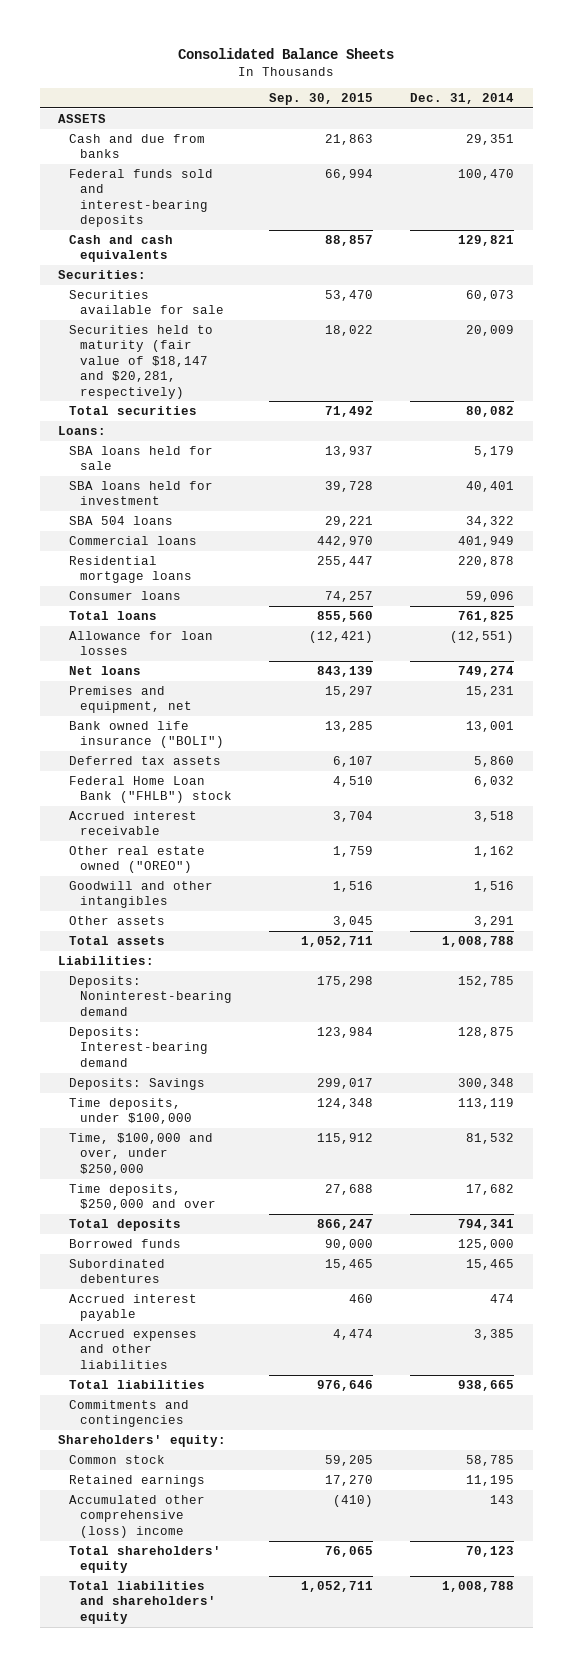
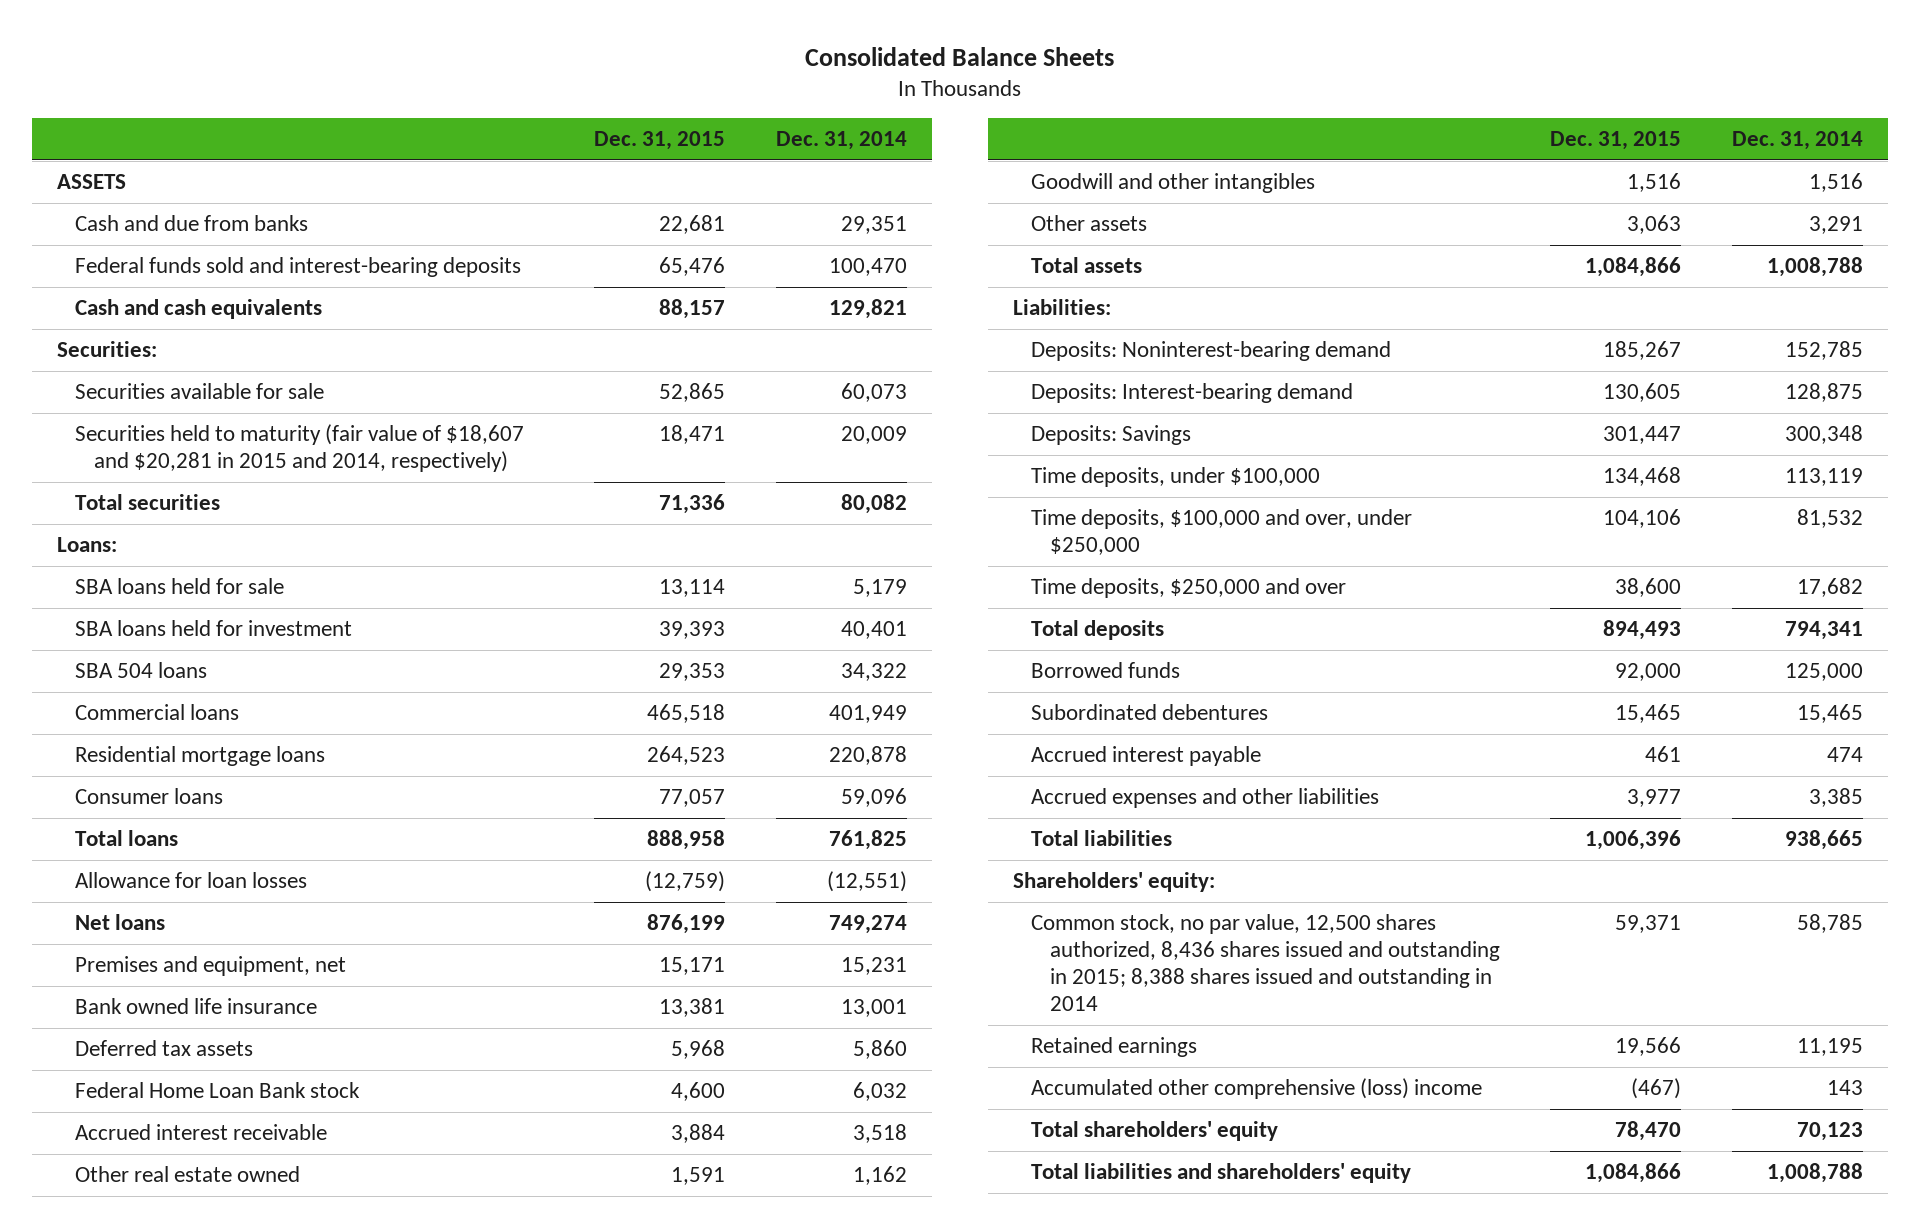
- | Sep. 30, 2015 | Dec. 31, 2014
+ | Dec. 31, 2015 | Dec. 31, 2014
- Securities held to maturity (fair value of $18,147 and $20,281, respectively) | 18,022 | 20,009
+ Securities held to maturity (fair value of $18,607 and $20,281 in 2015 and 2014, respectively) | 18,471 | 20,009
- Bank owned life insurance ("BOLI") | 13,285 | 13,001
+ Bank owned life insurance | 13,381 | 13,001
- Federal Home Loan Bank ("FHLB") stock | 4,510 | 6,032
+ Federal Home Loan Bank stock | 4,600 | 6,032
- Other real estate owned ("OREO") | 1,759 | 1,162
+ Other real estate owned | 1,591 | 1,162
- Time, $100,000 and over, under $250,000 | 115,912 | 81,532
+ Time deposits, $100,000 and over, under $250,000 | 104,106 | 81,532
- Commitments and contingencies
- Common stock | 59,205 | 58,785
+ Common stock, no par value, 12,500 shares authorized, 8,436 shares issued and outstanding in 2015; 8,388 shares issued and outstanding in 2014 | 59,371 | 58,785

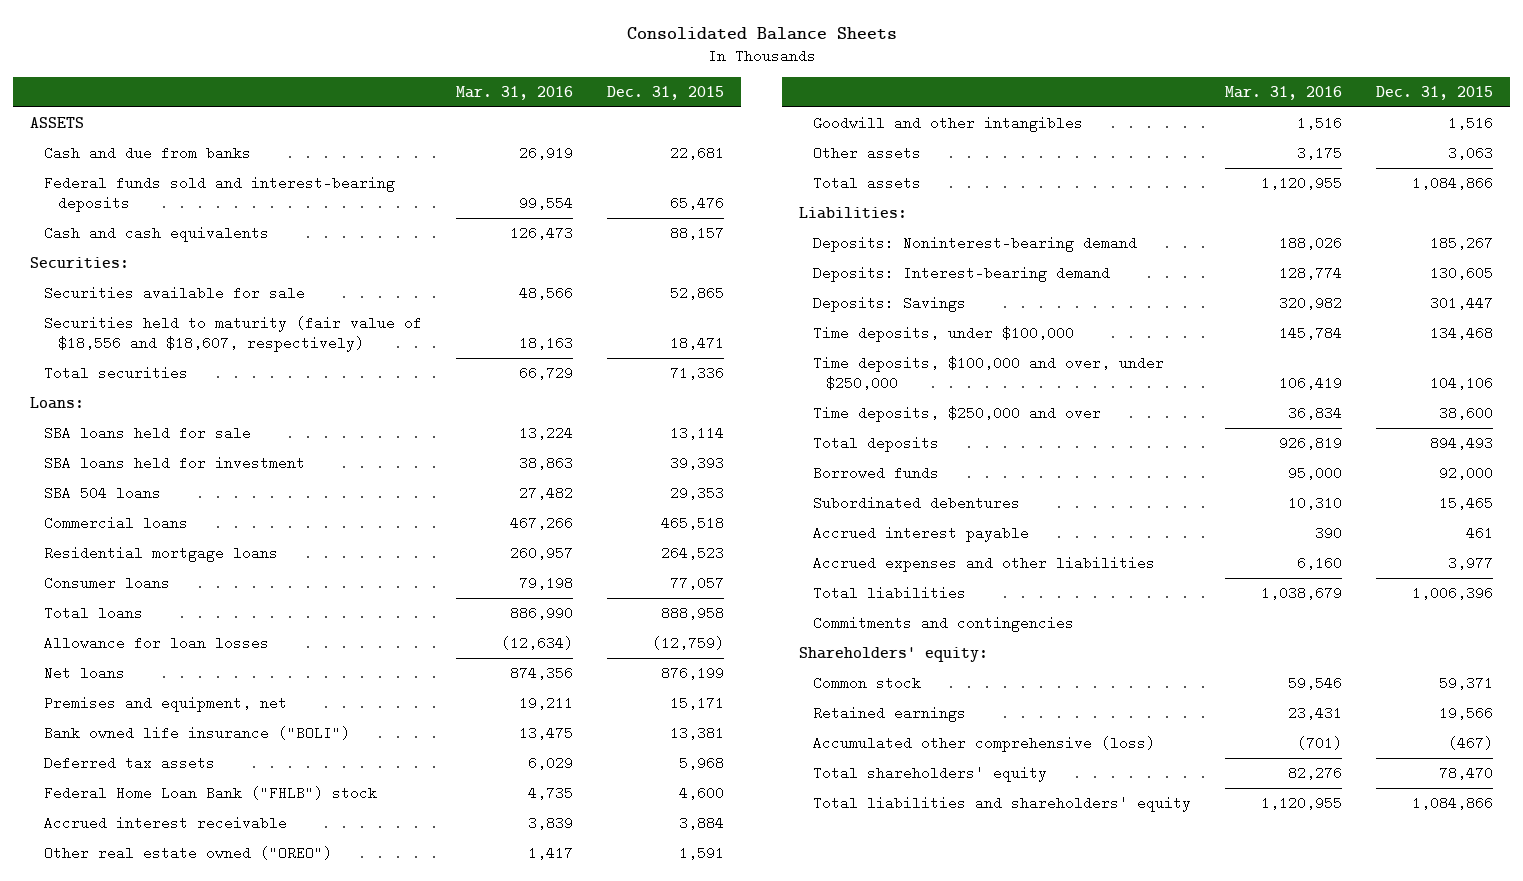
- | Dec. 31, 2015 | Dec. 31, 2014
+ | Mar. 31, 2016 | Dec. 31, 2015
- Securities held to maturity (fair value of $18,607 and $20,281 in 2015 and 2014, respectively) | 18,471 | 20,009
+ Securities held to maturity (fair value of $18,556 and $18,607, respectively) | 18,163 | 18,471
- Bank owned life insurance | 13,381 | 13,001
+ Bank owned life insurance ("BOLI") | 13,475 | 13,381
- Federal Home Loan Bank stock | 4,600 | 6,032
+ Federal Home Loan Bank ("FHLB") stock | 4,735 | 4,600
- Other real estate owned | 1,591 | 1,162
+ Other real estate owned ("OREO") | 1,417 | 1,591
+ Commitments and contingencies
- Common stock, no par value, 12,500 shares authorized, 8,436 shares issued and outstanding in 2015; 8,388 shares issued and outstanding in 2014 | 59,371 | 58,785
+ Common stock | 59,546 | 59,371
- Accumulated other comprehensive (loss) income | (467) | 143
+ Accumulated other comprehensive (loss) | (701) | (467)

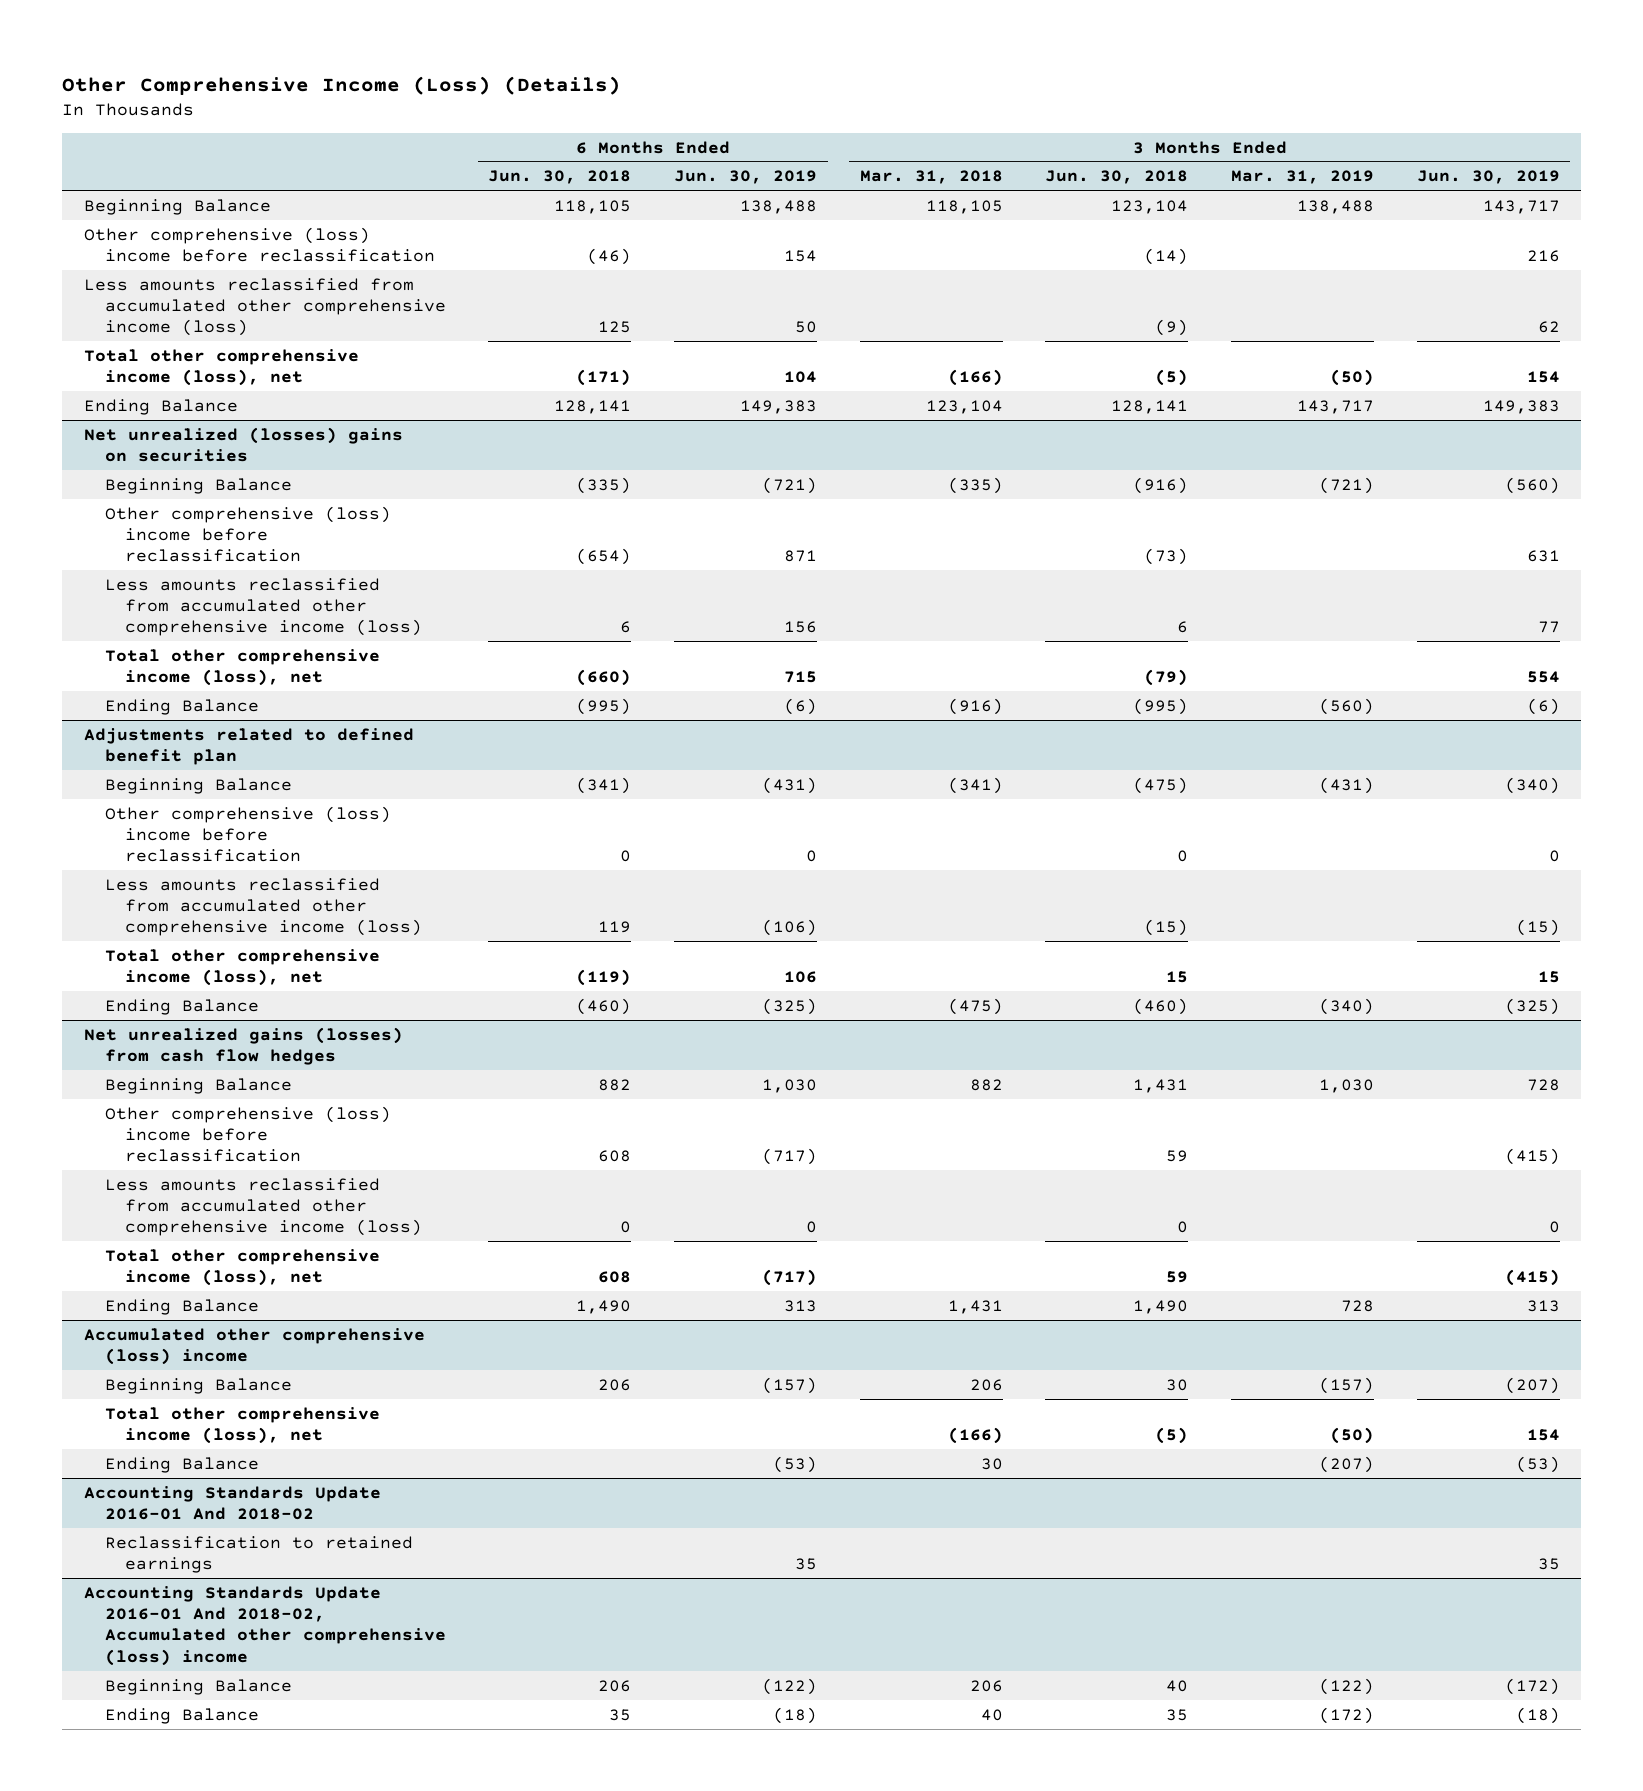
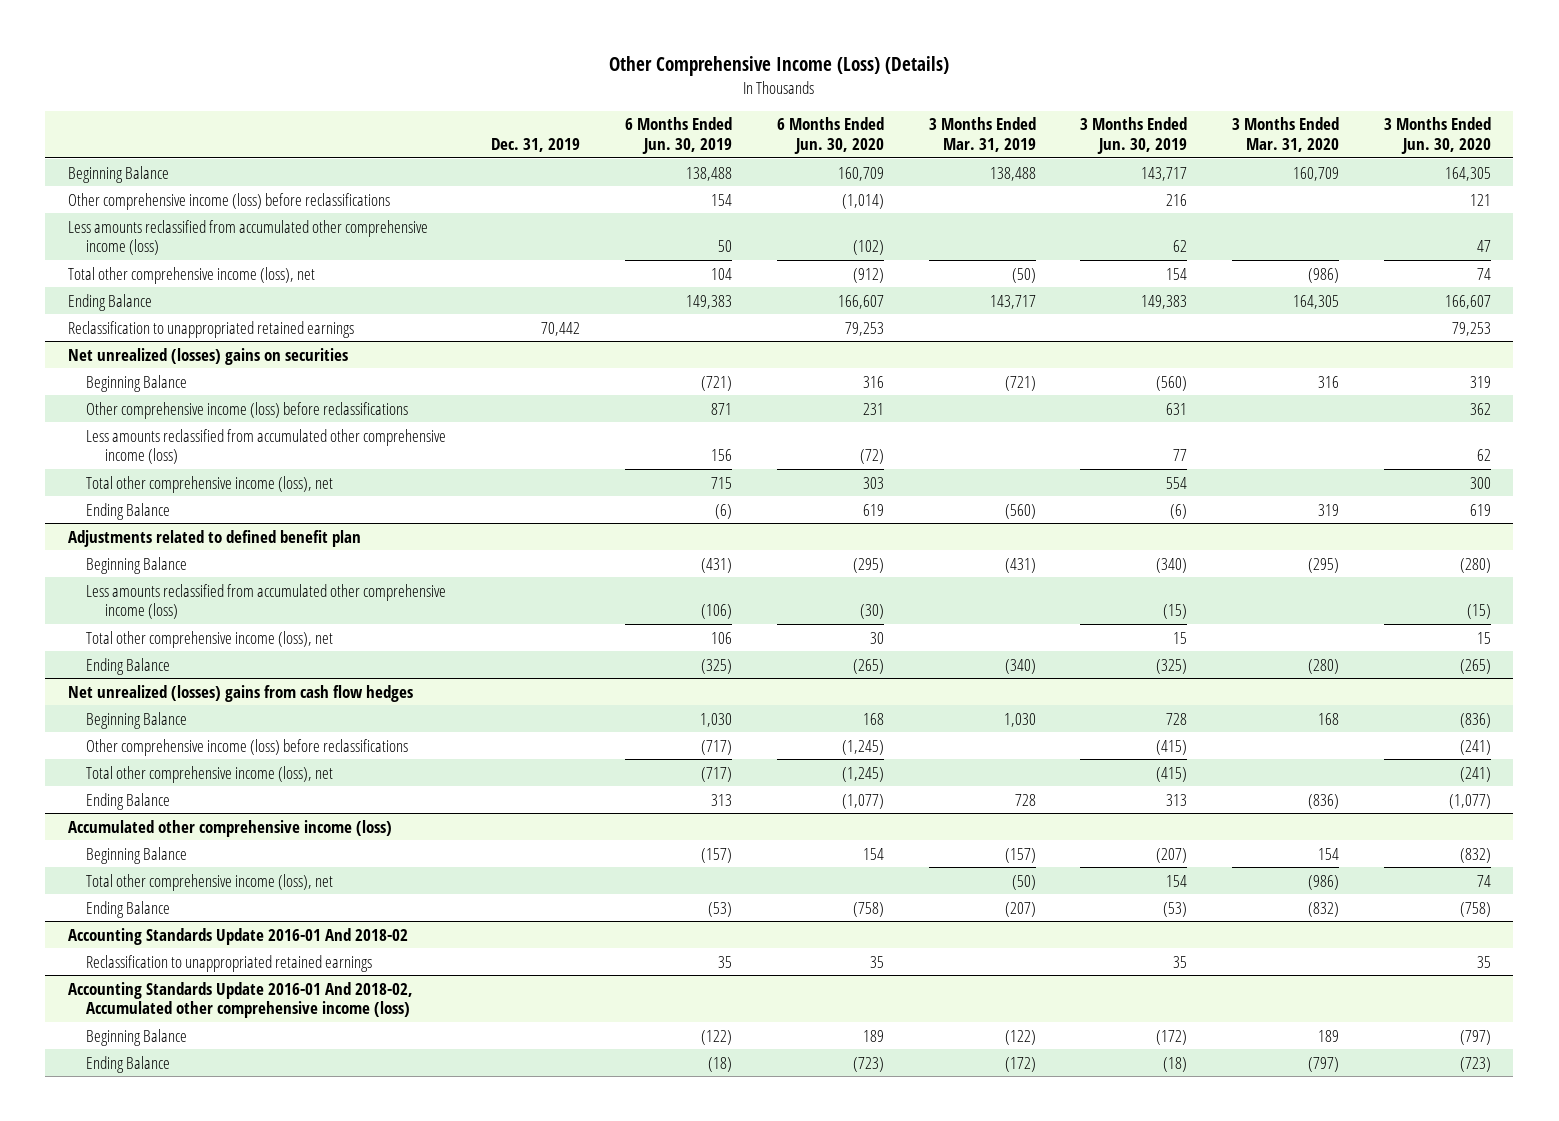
- | 6 Months Ended Jun. 30, 2018 | 6 Months Ended Jun. 30, 2019 | 3 Months Ended Mar. 31, 2018 | 3 Months Ended Jun. 30, 2018 | 3 Months Ended Mar. 31, 2019 | 3 Months Ended Jun. 30, 2019
+ | Dec. 31, 2019 | 6 Months Ended Jun. 30, 2019 | 6 Months Ended Jun. 30, 2020 | 3 Months Ended Mar. 31, 2019 | 3 Months Ended Jun. 30, 2019 | 3 Months Ended Mar. 31, 2020 | 3 Months Ended Jun. 30, 2020
- Other comprehensive (loss) income before reclassification | (46) | 154 | | (14) | | 216
+ Other comprehensive income (loss) before reclassifications | | 154 | (1,014) | | 216 | | 121
+ Reclassification to unappropriated retained earnings | 70,442 | | 79,253 | | | | 79,253
@ Net unrealized (losses) gains on securities
- Other comprehensive (loss) income before reclassification | (654) | 871 | | (73) | | 631
+ Other comprehensive income (loss) before reclassifications | | 871 | 231 | | 631 | | 362
@ Adjustments related to defined benefit plan
- Other comprehensive (loss) income before reclassification | 0 | 0 | | 0 | | 0
- Net unrealized gains (losses) from cash flow hedges
+ Net unrealized (losses) gains from cash flow hedges
- Other comprehensive (loss) income before reclassification | 608 | (717) | | 59 | | (415)
- Less amounts reclassified from accumulated other comprehensive income (loss) | 0 | 0 | | 0 | | 0
+ Other comprehensive income (loss) before reclassifications | | (717) | (1,245) | | (415) | | (241)
- Accumulated other comprehensive (loss) income
+ Accumulated other comprehensive income (loss)
@ Accounting Standards Update 2016-01 And 2018-02
- Reclassification to retained earnings | | 35 | | | | 35
- Accounting Standards Update 2016-01 And 2018-02, Accumulated other comprehensive (loss) income
@ Accounting Standards Update 2016-01 And 2018-02
+ Reclassification to unappropriated retained earnings | | 35 | 35 | | 35 | | 35
+ Accounting Standards Update 2016-01 And 2018-02, Accumulated other comprehensive income (loss)

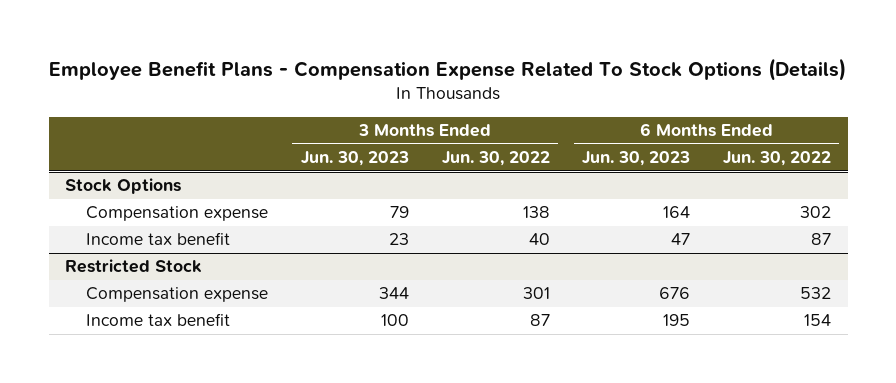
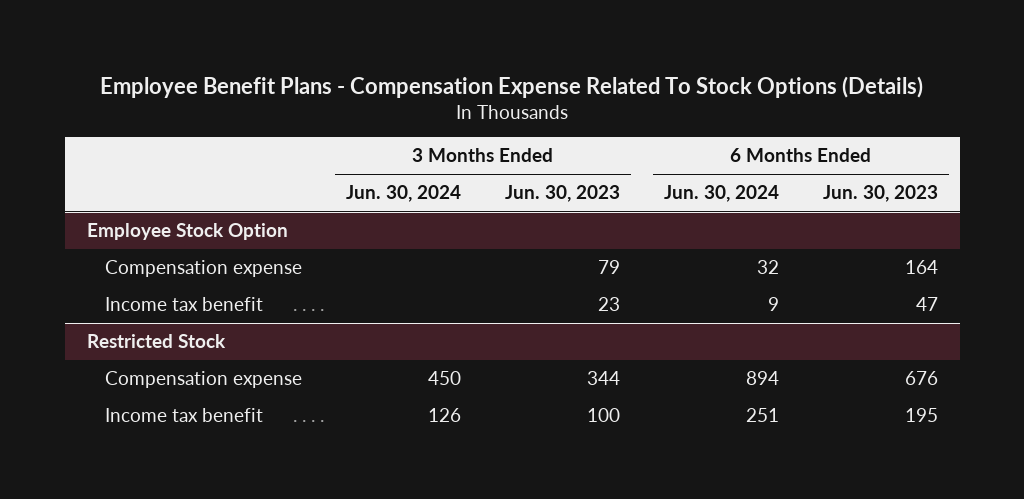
- | 3 Months Ended Jun. 30, 2023 | 3 Months Ended Jun. 30, 2022 | 6 Months Ended Jun. 30, 2023 | 6 Months Ended Jun. 30, 2022
+ | 3 Months Ended Jun. 30, 2024 | 3 Months Ended Jun. 30, 2023 | 6 Months Ended Jun. 30, 2024 | 6 Months Ended Jun. 30, 2023
- Stock Options
+ Employee Stock Option

